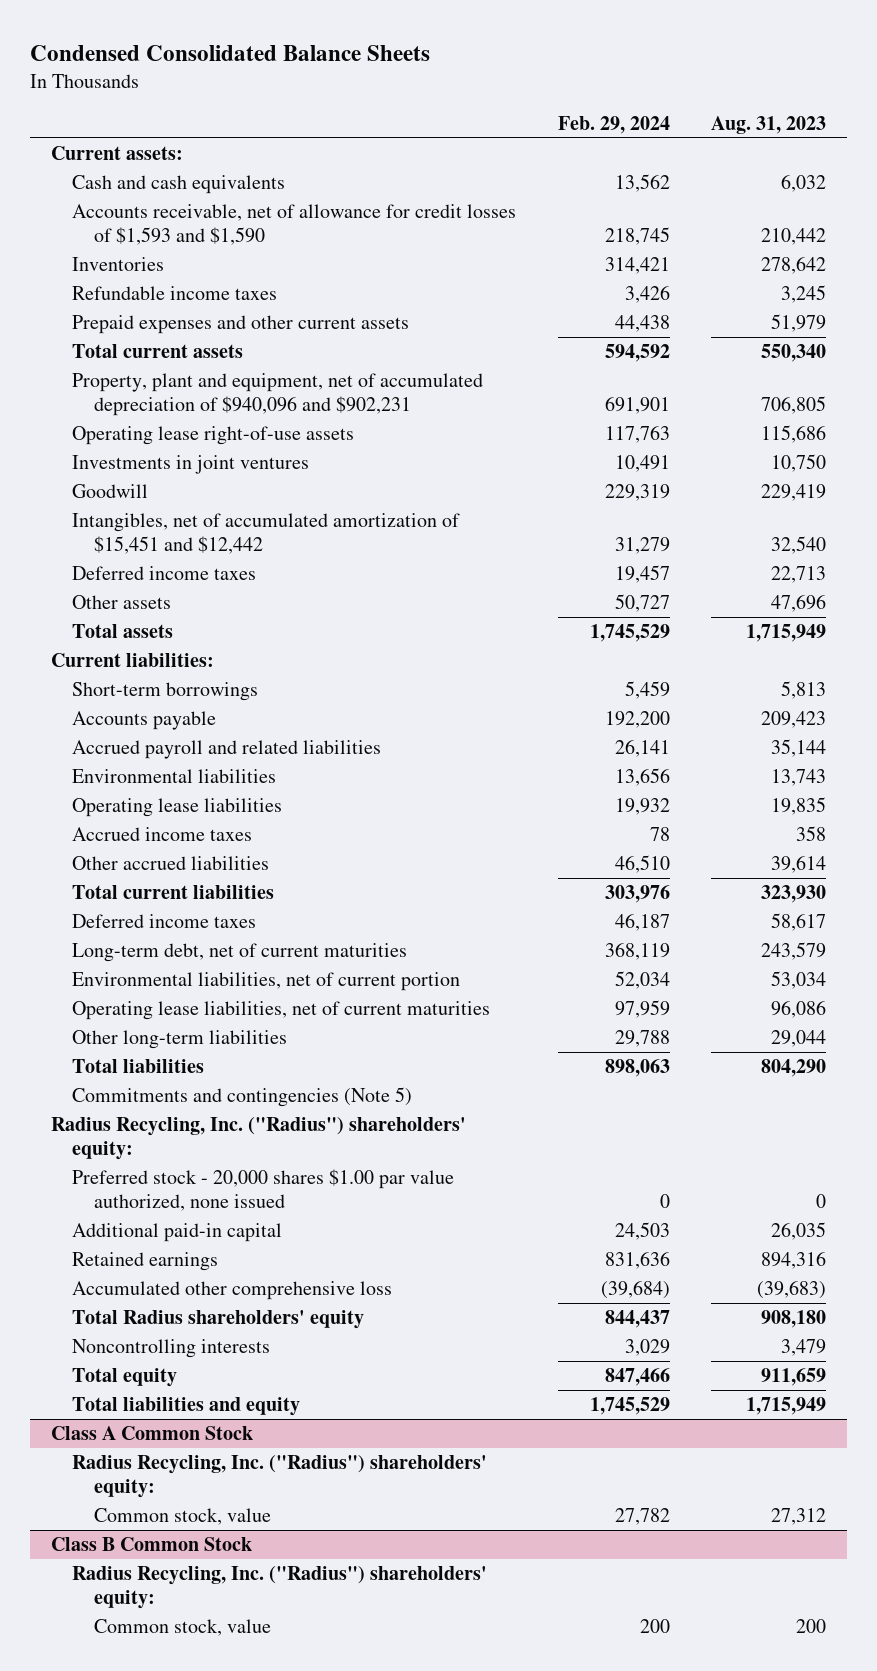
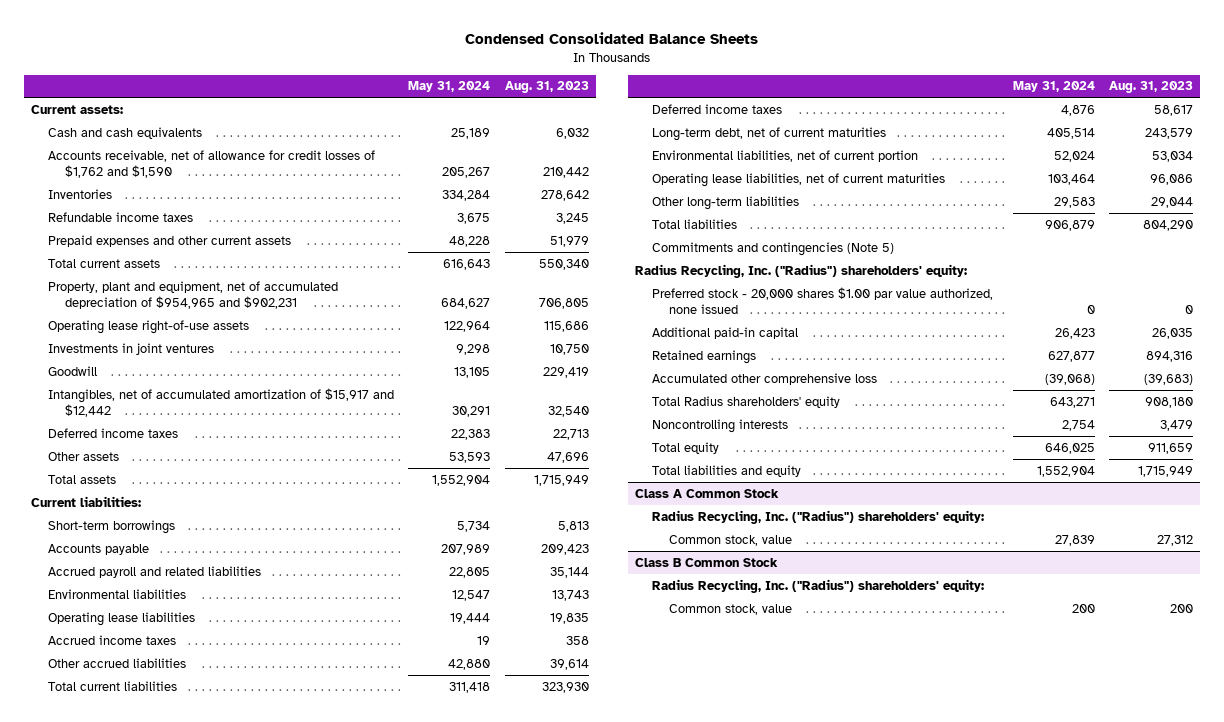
- | Feb. 29, 2024 | Aug. 31, 2023
+ | May 31, 2024 | Aug. 31, 2023
- Accounts receivable, net of allowance for credit losses of $1,593 and $1,590 | 218,745 | 210,442
+ Accounts receivable, net of allowance for credit losses of $1,762 and $1,590 | 205,267 | 210,442
- Property, plant and equipment, net of accumulated depreciation of $940,096 and $902,231 | 691,901 | 706,805
+ Property, plant and equipment, net of accumulated depreciation of $954,965 and $902,231 | 684,627 | 706,805
- Intangibles, net of accumulated amortization of $15,451 and $12,442 | 31,279 | 32,540
+ Intangibles, net of accumulated amortization of $15,917 and $12,442 | 30,291 | 32,540

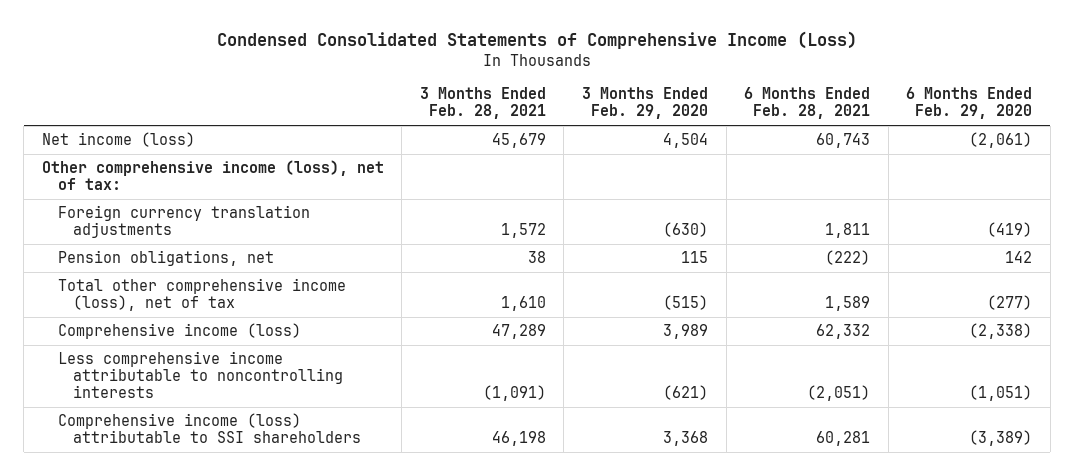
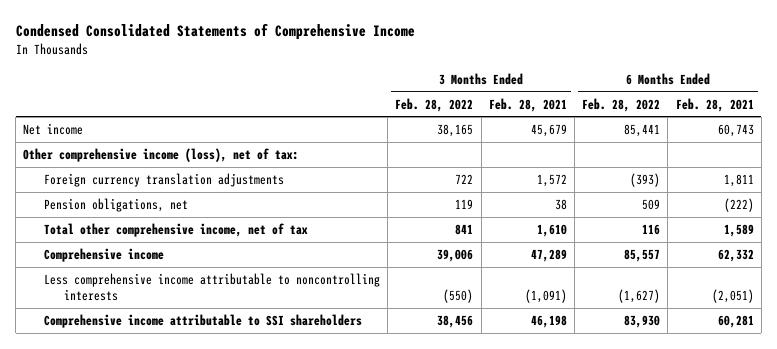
- Condensed Consolidated Statements of Comprehensive Income (Loss)
+ Condensed Consolidated Statements of Comprehensive Income
- | 3 Months Ended Feb. 28, 2021 | 3 Months Ended Feb. 29, 2020 | 6 Months Ended Feb. 28, 2021 | 6 Months Ended Feb. 29, 2020
+ | 3 Months Ended Feb. 28, 2022 | 3 Months Ended Feb. 28, 2021 | 6 Months Ended Feb. 28, 2022 | 6 Months Ended Feb. 28, 2021
- Net income (loss) | 45,679 | 4,504 | 60,743 | (2,061)
+ Net income | 38,165 | 45,679 | 85,441 | 60,743
- Total other comprehensive income (loss), net of tax | 1,610 | (515) | 1,589 | (277)
- Comprehensive income (loss) | 47,289 | 3,989 | 62,332 | (2,338)
+ Total other comprehensive income, net of tax | 841 | 1,610 | 116 | 1,589
+ Comprehensive income | 39,006 | 47,289 | 85,557 | 62,332
- Comprehensive income (loss) attributable to SSI shareholders | 46,198 | 3,368 | 60,281 | (3,389)
+ Comprehensive income attributable to SSI shareholders | 38,456 | 46,198 | 83,930 | 60,281

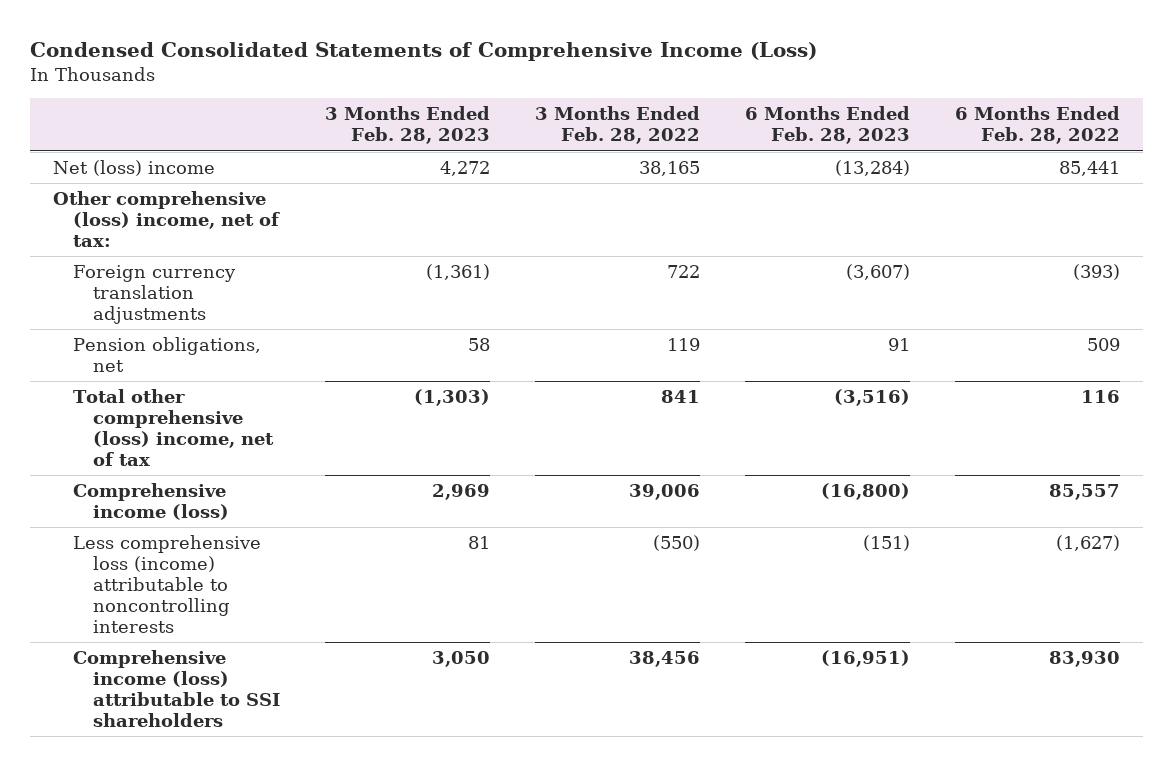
- Condensed Consolidated Statements of Comprehensive Income
+ Condensed Consolidated Statements of Comprehensive Income (Loss)
- | 3 Months Ended Feb. 28, 2022 | 3 Months Ended Feb. 28, 2021 | 6 Months Ended Feb. 28, 2022 | 6 Months Ended Feb. 28, 2021
+ | 3 Months Ended Feb. 28, 2023 | 3 Months Ended Feb. 28, 2022 | 6 Months Ended Feb. 28, 2023 | 6 Months Ended Feb. 28, 2022
- Net income | 38,165 | 45,679 | 85,441 | 60,743
- Other comprehensive income (loss), net of tax:
+ Net (loss) income | 4,272 | 38,165 | (13,284) | 85,441
+ Other comprehensive (loss) income, net of tax:
- Total other comprehensive income, net of tax | 841 | 1,610 | 116 | 1,589
- Comprehensive income | 39,006 | 47,289 | 85,557 | 62,332
- Less comprehensive income attributable to noncontrolling interests | (550) | (1,091) | (1,627) | (2,051)
- Comprehensive income attributable to SSI shareholders | 38,456 | 46,198 | 83,930 | 60,281
+ Total other comprehensive (loss) income, net of tax | (1,303) | 841 | (3,516) | 116
+ Comprehensive income (loss) | 2,969 | 39,006 | (16,800) | 85,557
+ Less comprehensive loss (income) attributable to noncontrolling interests | 81 | (550) | (151) | (1,627)
+ Comprehensive income (loss) attributable to SSI shareholders | 3,050 | 38,456 | (16,951) | 83,930

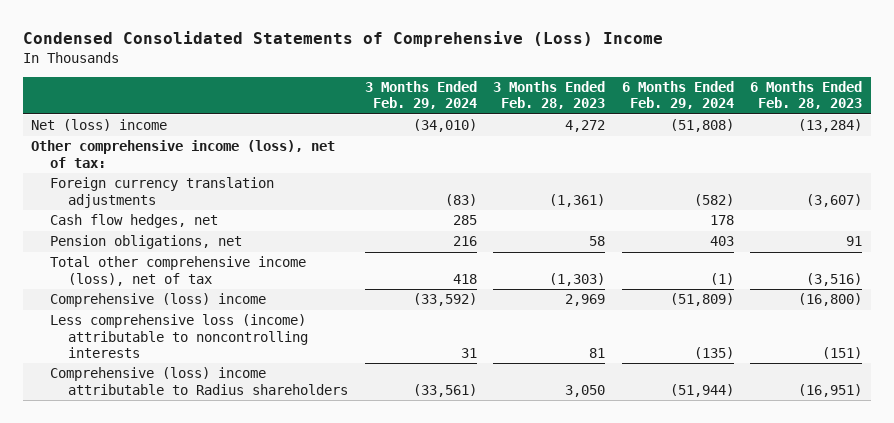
- Condensed Consolidated Statements of Comprehensive Income (Loss)
+ Condensed Consolidated Statements of Comprehensive (Loss) Income
- | 3 Months Ended Feb. 28, 2023 | 3 Months Ended Feb. 28, 2022 | 6 Months Ended Feb. 28, 2023 | 6 Months Ended Feb. 28, 2022
+ | 3 Months Ended Feb. 29, 2024 | 3 Months Ended Feb. 28, 2023 | 6 Months Ended Feb. 29, 2024 | 6 Months Ended Feb. 28, 2023
- Other comprehensive (loss) income, net of tax:
+ Other comprehensive income (loss), net of tax:
+ Cash flow hedges, net | 285 | | 178 |
- Total other comprehensive (loss) income, net of tax | (1,303) | 841 | (3,516) | 116
- Comprehensive income (loss) | 2,969 | 39,006 | (16,800) | 85,557
+ Total other comprehensive income (loss), net of tax | 418 | (1,303) | (1) | (3,516)
+ Comprehensive (loss) income | (33,592) | 2,969 | (51,809) | (16,800)
- Comprehensive income (loss) attributable to SSI shareholders | 3,050 | 38,456 | (16,951) | 83,930
+ Comprehensive (loss) income attributable to Radius shareholders | (33,561) | 3,050 | (51,944) | (16,951)

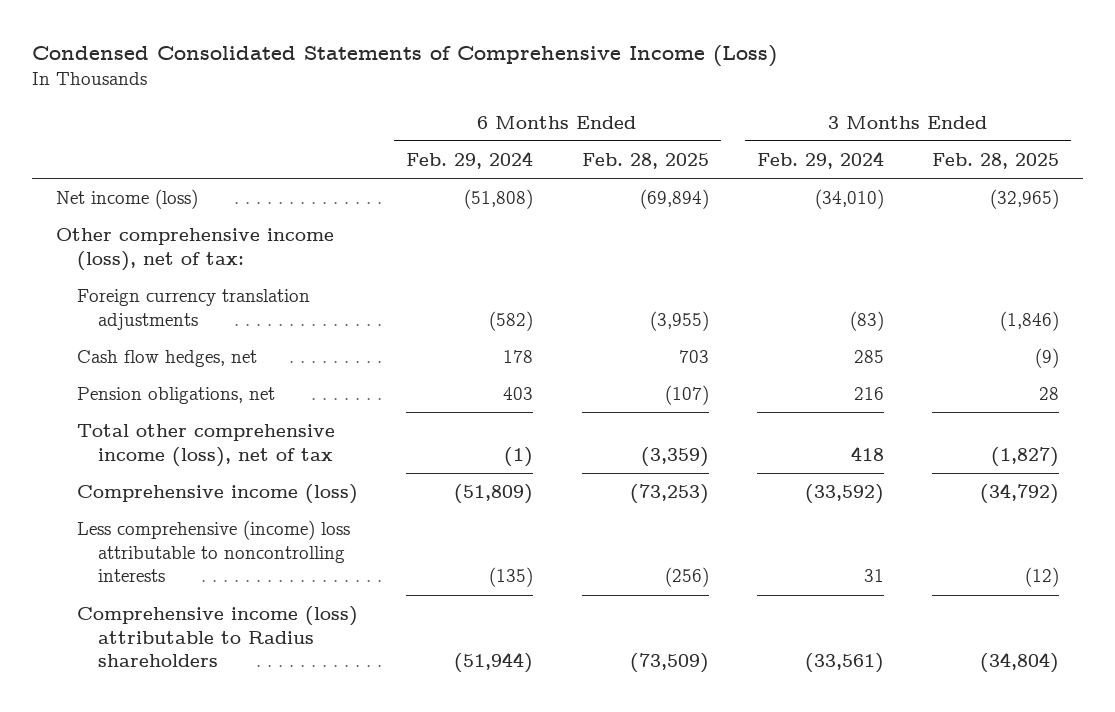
- Condensed Consolidated Statements of Comprehensive (Loss) Income
+ Condensed Consolidated Statements of Comprehensive Income (Loss)
- | 3 Months Ended Feb. 29, 2024 | 3 Months Ended Feb. 28, 2023 | 6 Months Ended Feb. 29, 2024 | 6 Months Ended Feb. 28, 2023
+ | 6 Months Ended Feb. 29, 2024 | 6 Months Ended Feb. 28, 2025 | 3 Months Ended Feb. 29, 2024 | 3 Months Ended Feb. 28, 2025
- Net (loss) income | (34,010) | 4,272 | (51,808) | (13,284)
+ Net income (loss) | (51,808) | (69,894) | (34,010) | (32,965)
- Comprehensive (loss) income | (33,592) | 2,969 | (51,809) | (16,800)
- Less comprehensive loss (income) attributable to noncontrolling interests | 31 | 81 | (135) | (151)
- Comprehensive (loss) income attributable to Radius shareholders | (33,561) | 3,050 | (51,944) | (16,951)
+ Comprehensive income (loss) | (51,809) | (73,253) | (33,592) | (34,792)
+ Less comprehensive (income) loss attributable to noncontrolling interests | (135) | (256) | 31 | (12)
+ Comprehensive income (loss) attributable to Radius shareholders | (51,944) | (73,509) | (33,561) | (34,804)

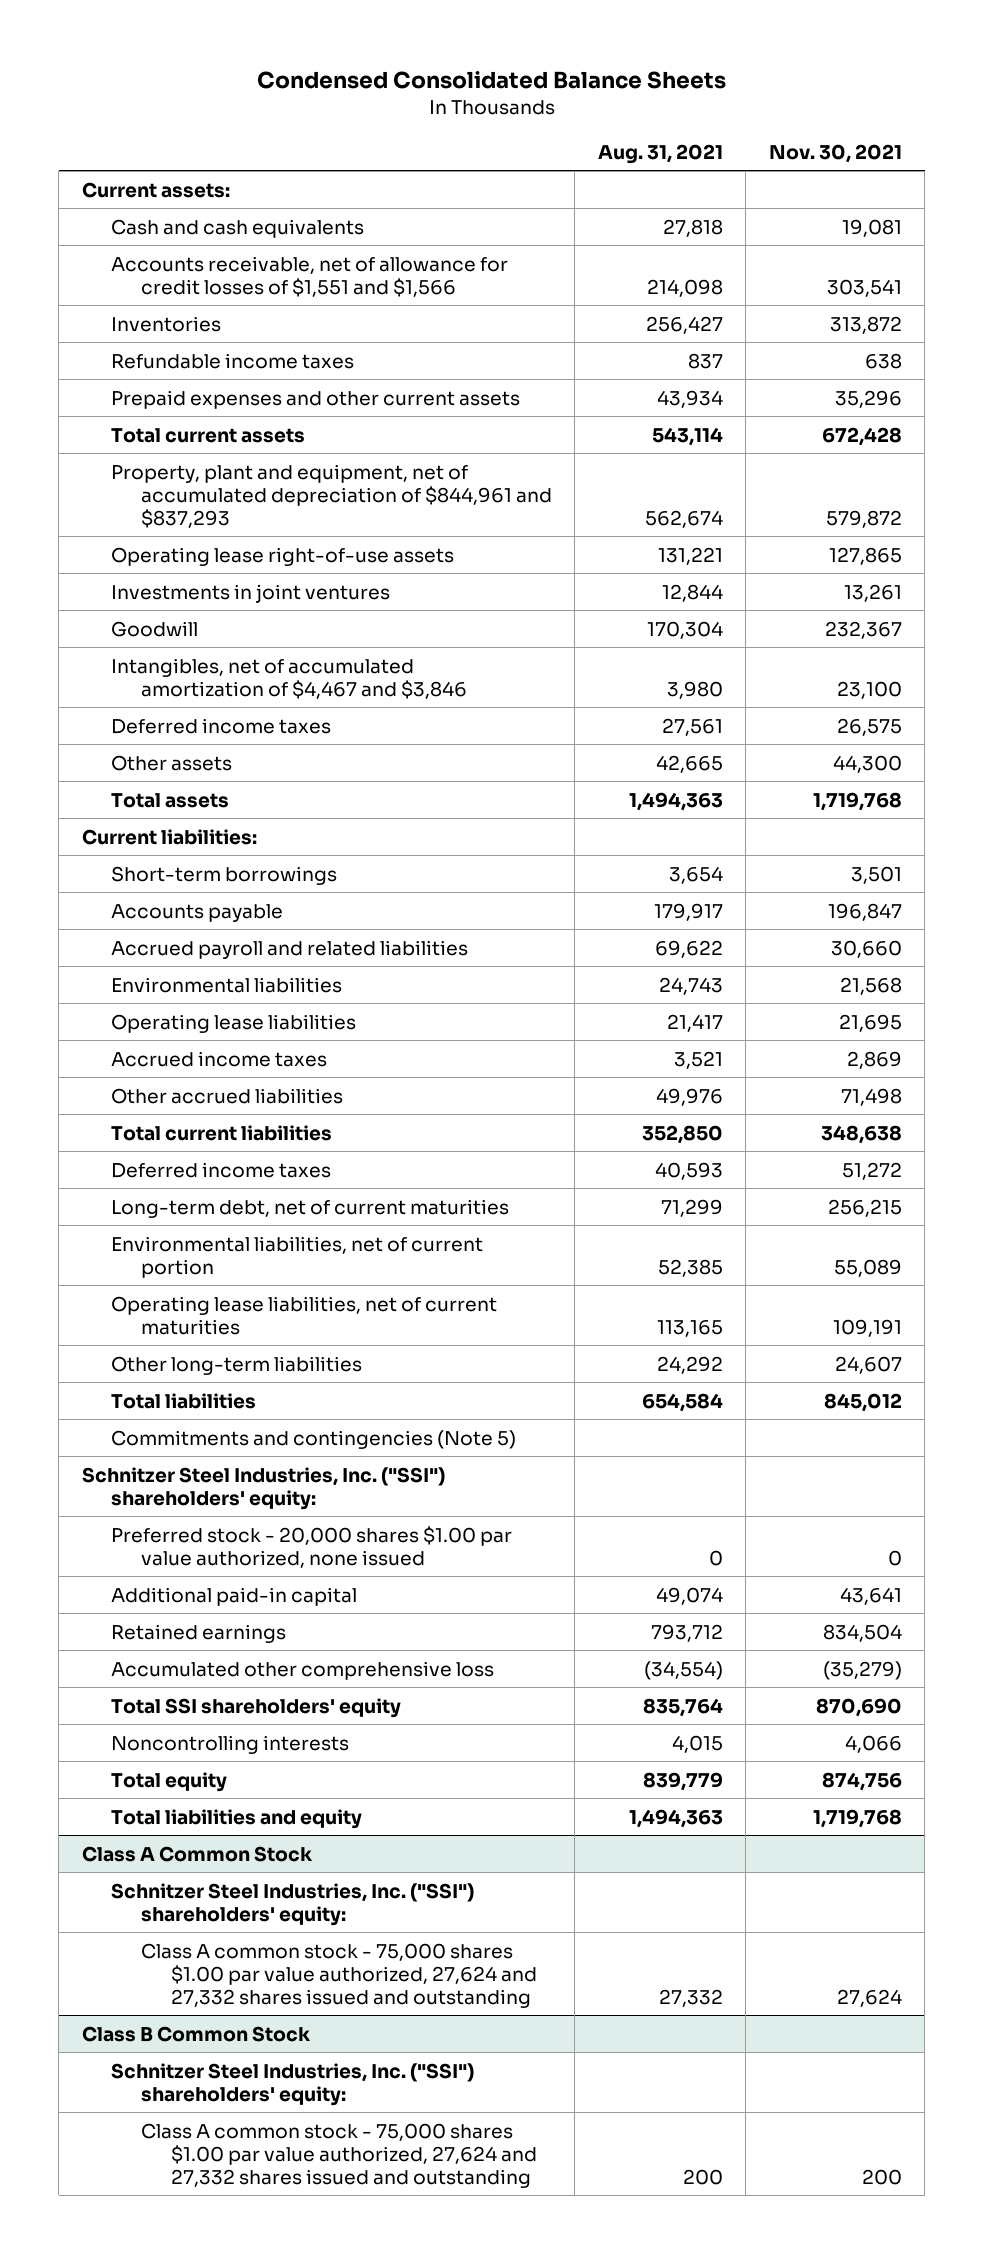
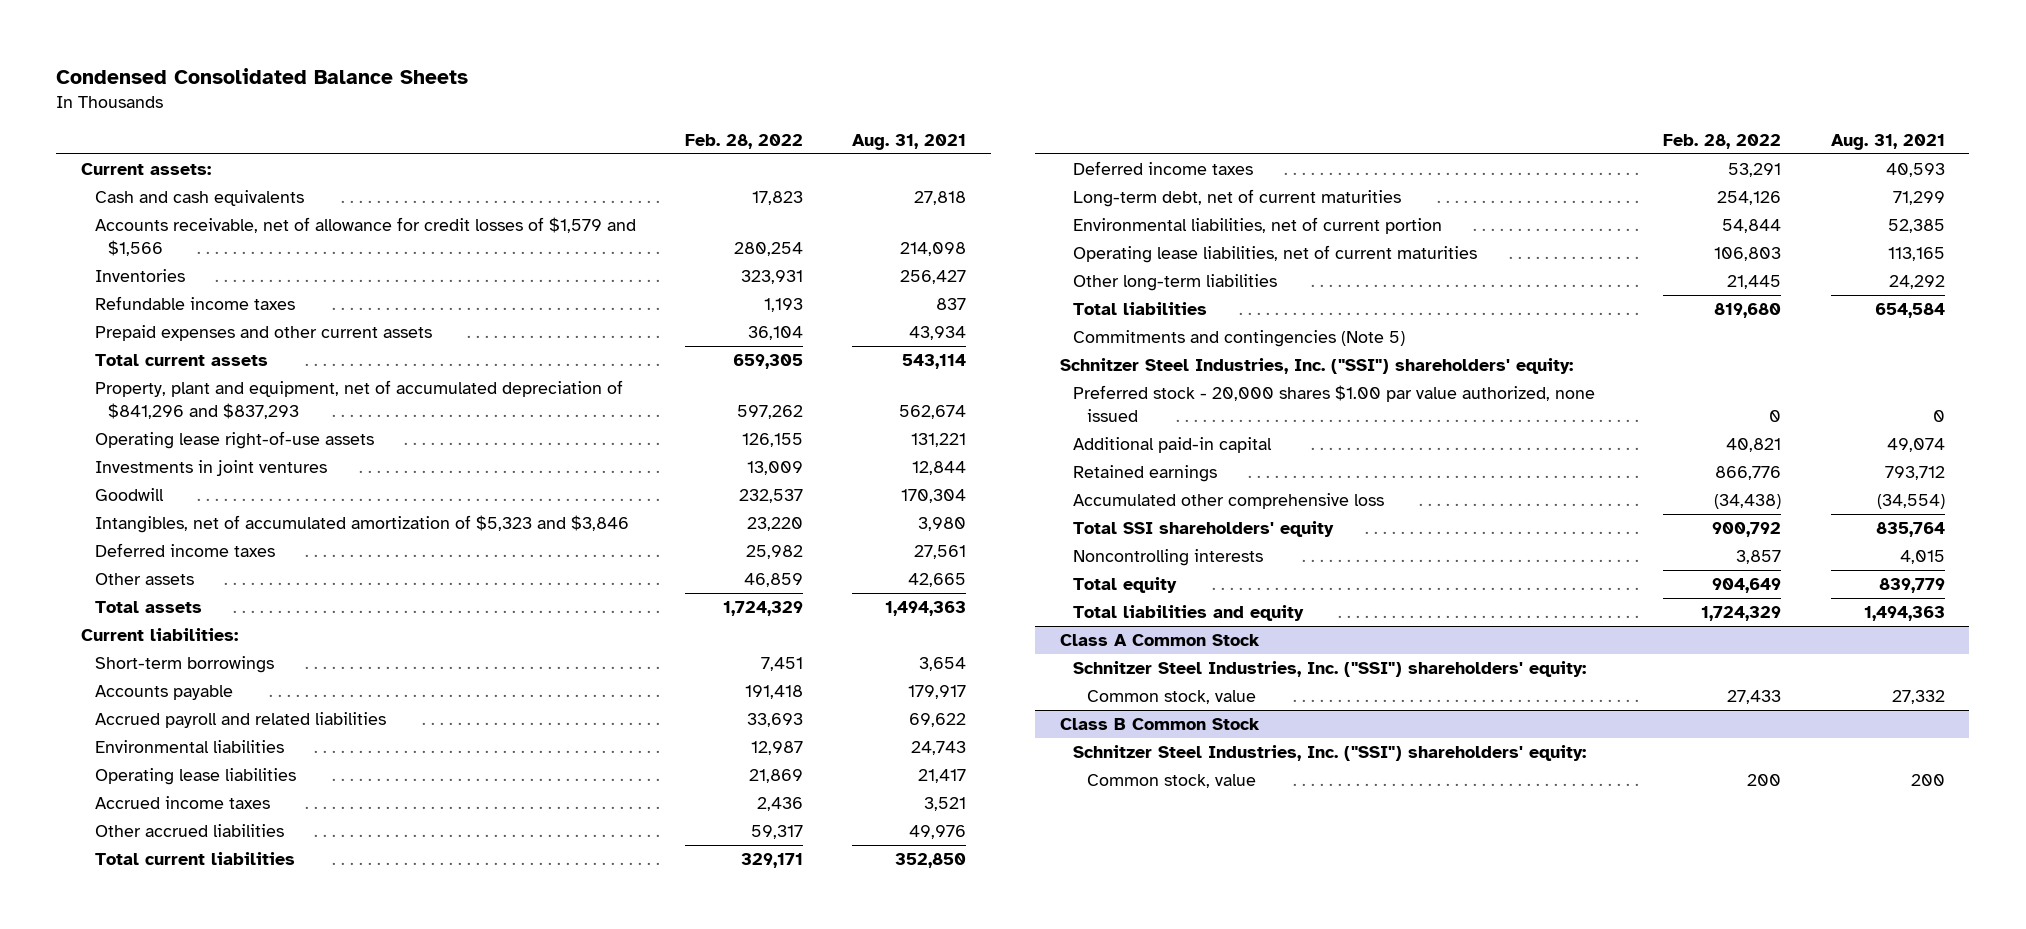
- | Aug. 31, 2021 | Nov. 30, 2021
+ | Feb. 28, 2022 | Aug. 31, 2021
- Accounts receivable, net of allowance for credit losses of $1,551 and $1,566 | 214,098 | 303,541
+ Accounts receivable, net of allowance for credit losses of $1,579 and $1,566 | 280,254 | 214,098
- Property, plant and equipment, net of accumulated depreciation of $844,961 and $837,293 | 562,674 | 579,872
+ Property, plant and equipment, net of accumulated depreciation of $841,296 and $837,293 | 597,262 | 562,674
- Intangibles, net of accumulated amortization of $4,467 and $3,846 | 3,980 | 23,100
+ Intangibles, net of accumulated amortization of $5,323 and $3,846 | 23,220 | 3,980
@ Class A Common Stock
- Class A common stock - 75,000 shares $1.00 par value authorized, 27,624 and 27,332 shares issued and outstanding | 27,332 | 27,624
+ Common stock, value | 27,433 | 27,332
@ Class B Common Stock
- Class A common stock - 75,000 shares $1.00 par value authorized, 27,624 and 27,332 shares issued and outstanding | 200 | 200
+ Common stock, value | 200 | 200

